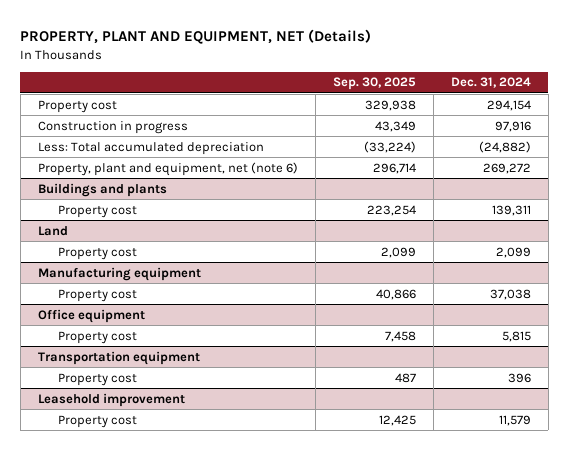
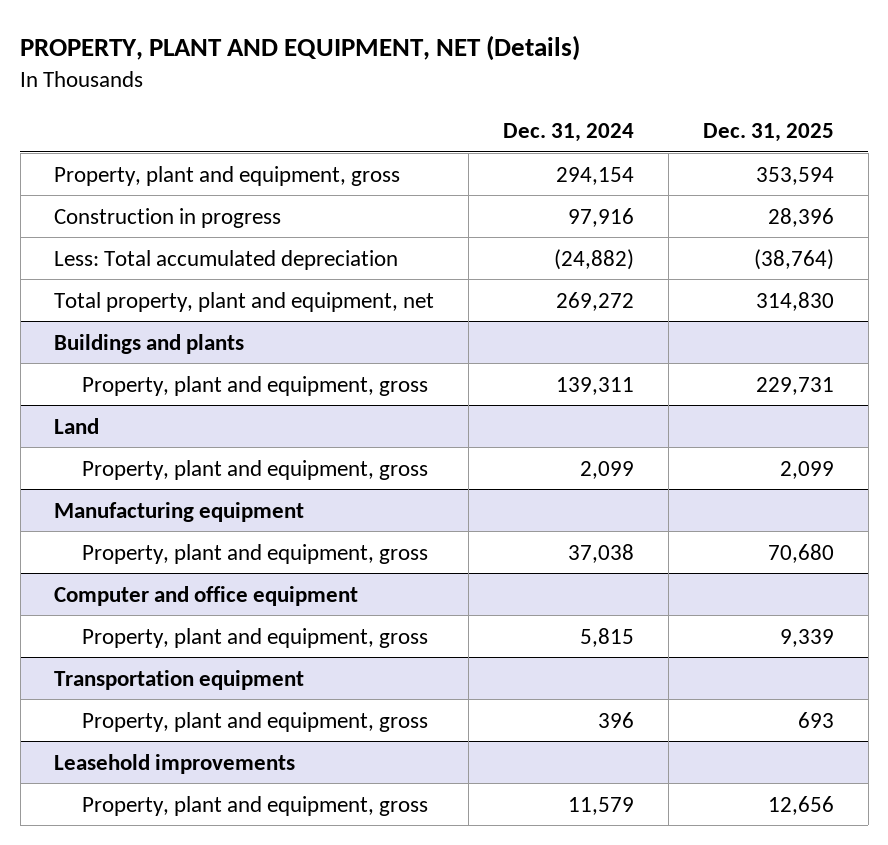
- | Sep. 30, 2025 | Dec. 31, 2024
+ | Dec. 31, 2024 | Dec. 31, 2025
- Property cost | 329,938 | 294,154
+ Property, plant and equipment, gross | 294,154 | 353,594
- Property, plant and equipment, net (note 6) | 296,714 | 269,272
+ Total property, plant and equipment, net | 269,272 | 314,830
@ Buildings and plants
- Property cost | 223,254 | 139,311
+ Property, plant and equipment, gross | 139,311 | 229,731
@ Land
- Property cost | 2,099 | 2,099
+ Property, plant and equipment, gross | 2,099 | 2,099
@ Manufacturing equipment
- Property cost | 40,866 | 37,038
- Office equipment
- Property cost | 7,458 | 5,815
@ Manufacturing equipment
+ Property, plant and equipment, gross | 37,038 | 70,680
+ Computer and office equipment
+ Property, plant and equipment, gross | 5,815 | 9,339
@ Transportation equipment
- Property cost | 487 | 396
- Leasehold improvement
- Property cost | 12,425 | 11,579
@ Transportation equipment
+ Property, plant and equipment, gross | 396 | 693
+ Leasehold improvements
+ Property, plant and equipment, gross | 11,579 | 12,656

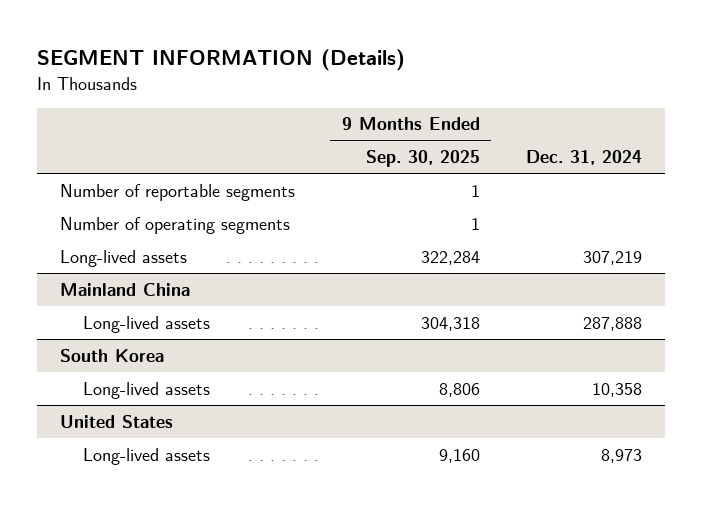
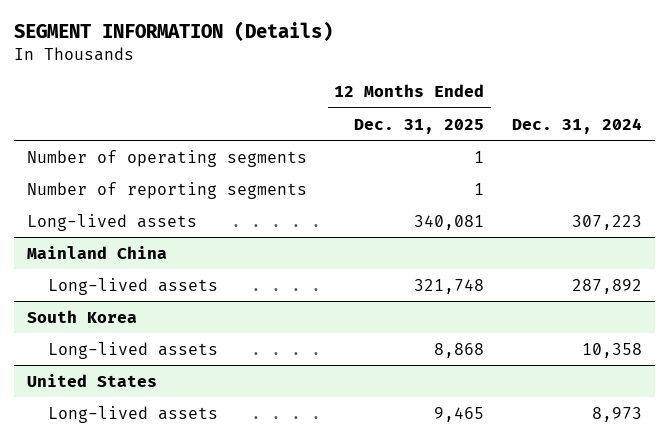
- | 9 Months Ended Sep. 30, 2025 | Dec. 31, 2024
+ | 12 Months Ended Dec. 31, 2025 | Dec. 31, 2024
- Number of reportable segments | 1 |
- Long-lived assets | 322,284 | 307,219
+ Number of reporting segments | 1 |
+ Long-lived assets | 340,081 | 307,223
@ Mainland China
- Long-lived assets | 304,318 | 287,888
+ Long-lived assets | 321,748 | 287,892

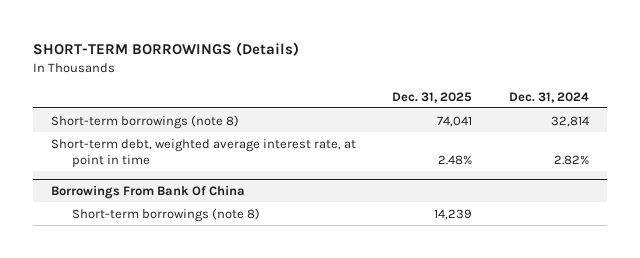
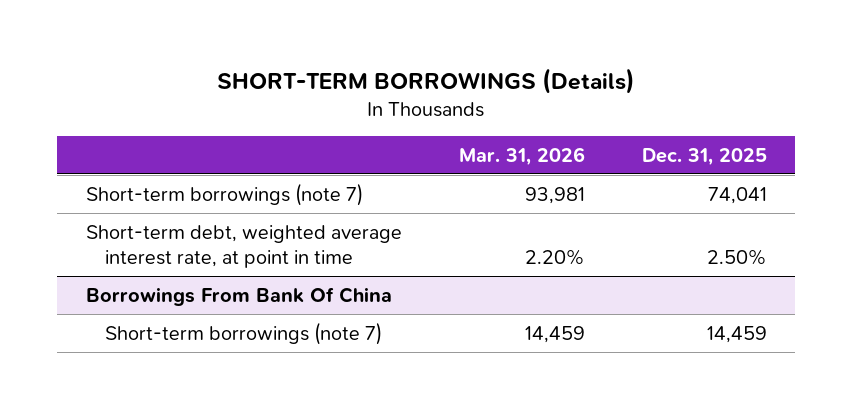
- | Dec. 31, 2025 | Dec. 31, 2024
+ | Mar. 31, 2026 | Dec. 31, 2025
- Short-term borrowings (note 8) | 74,041 | 32,814
- Short-term debt, weighted average interest rate, at point in time | 2.48% | 2.82%
+ Short-term borrowings (note 7) | 93,981 | 74,041
+ Short-term debt, weighted average interest rate, at point in time | 2.20% | 2.50%
@ Borrowings From Bank Of China
- Short-term borrowings (note 8) | 14,239 |
+ Short-term borrowings (note 7) | 14,459 | 14,459

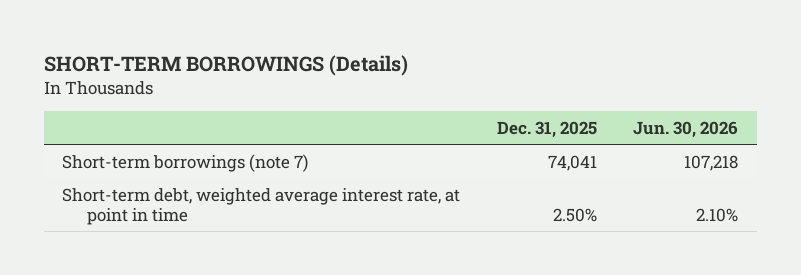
- | Mar. 31, 2026 | Dec. 31, 2025
+ | Dec. 31, 2025 | Jun. 30, 2026
- Borrowings From Bank Of China
- Short-term borrowings (note 7) | 14,459 | 14,459

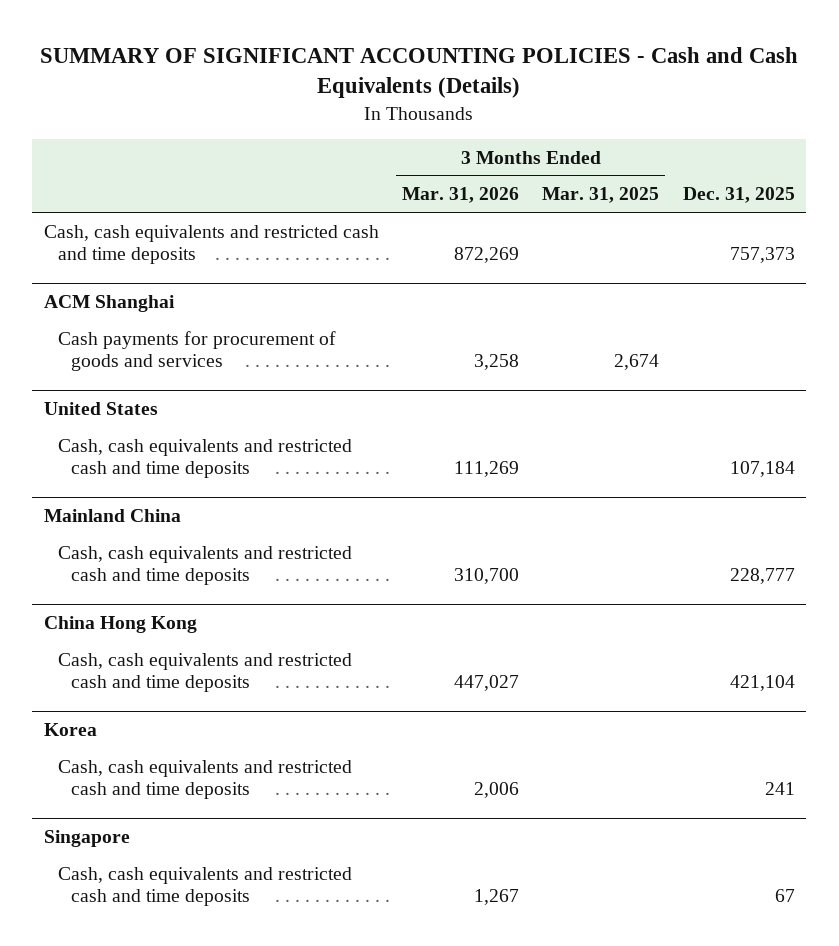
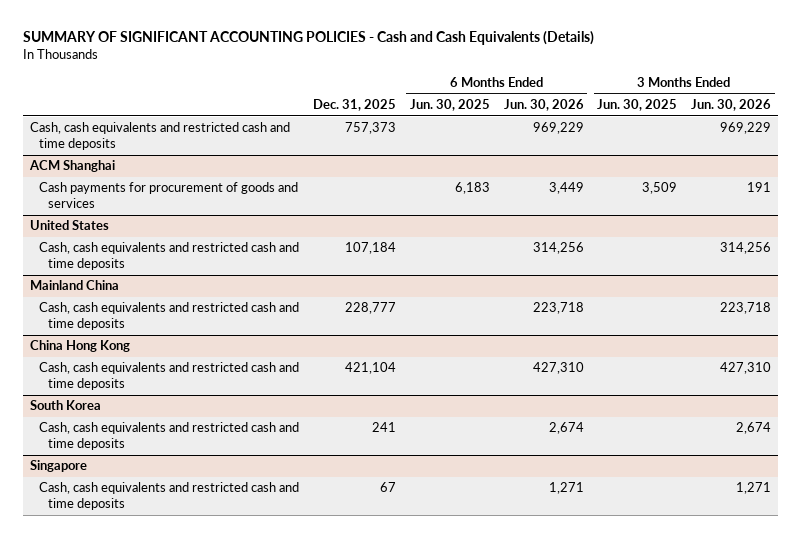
- | 3 Months Ended Mar. 31, 2026 | 3 Months Ended Mar. 31, 2025 | Dec. 31, 2025
+ | Dec. 31, 2025 | 6 Months Ended Jun. 30, 2025 | 6 Months Ended Jun. 30, 2026 | 3 Months Ended Jun. 30, 2025 | 3 Months Ended Jun. 30, 2026
- Korea
+ South Korea

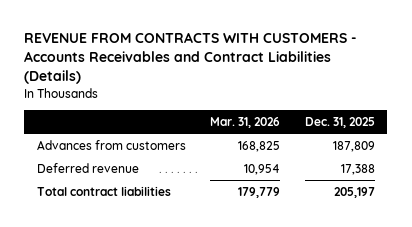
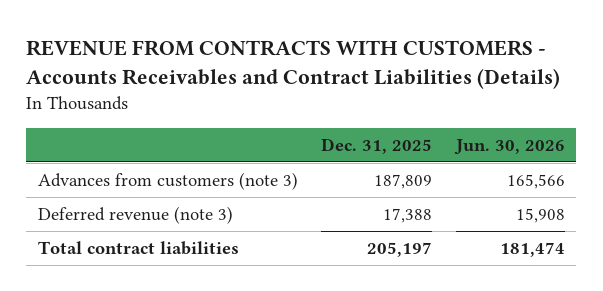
- | Mar. 31, 2026 | Dec. 31, 2025
+ | Dec. 31, 2025 | Jun. 30, 2026
- Advances from customers | 168,825 | 187,809
- Deferred revenue | 10,954 | 17,388
+ Advances from customers (note 3) | 187,809 | 165,566
+ Deferred revenue (note 3) | 17,388 | 15,908

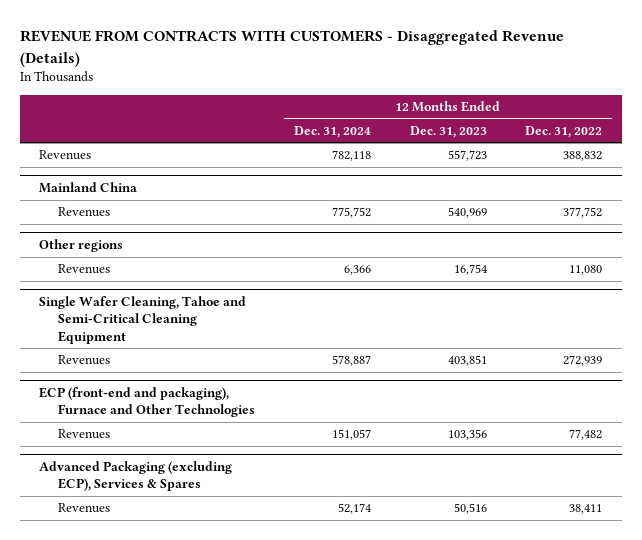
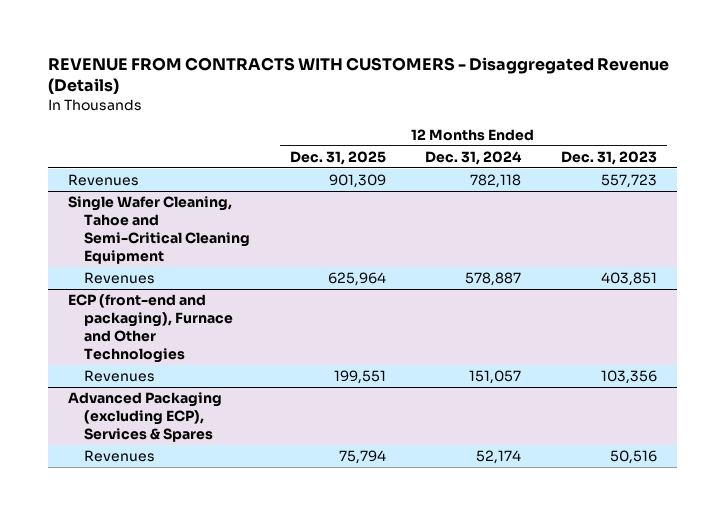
- | 12 Months Ended Dec. 31, 2024 | 12 Months Ended Dec. 31, 2023 | 12 Months Ended Dec. 31, 2022
+ | 12 Months Ended Dec. 31, 2025 | 12 Months Ended Dec. 31, 2024 | 12 Months Ended Dec. 31, 2023
- Mainland China
- Revenues | 775,752 | 540,969 | 377,752
- Other regions
- Revenues | 6,366 | 16,754 | 11,080

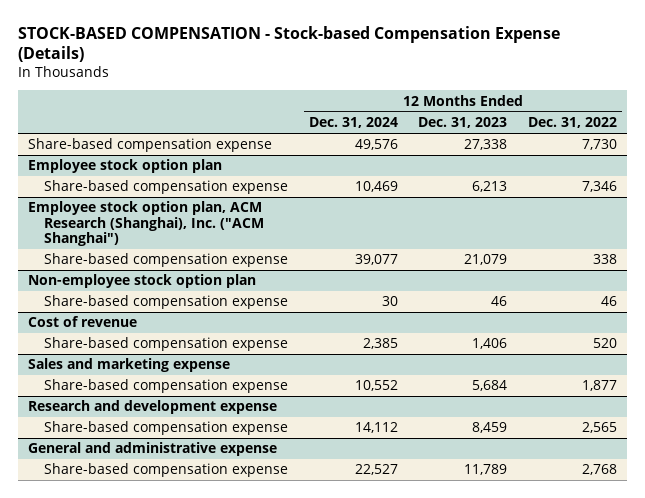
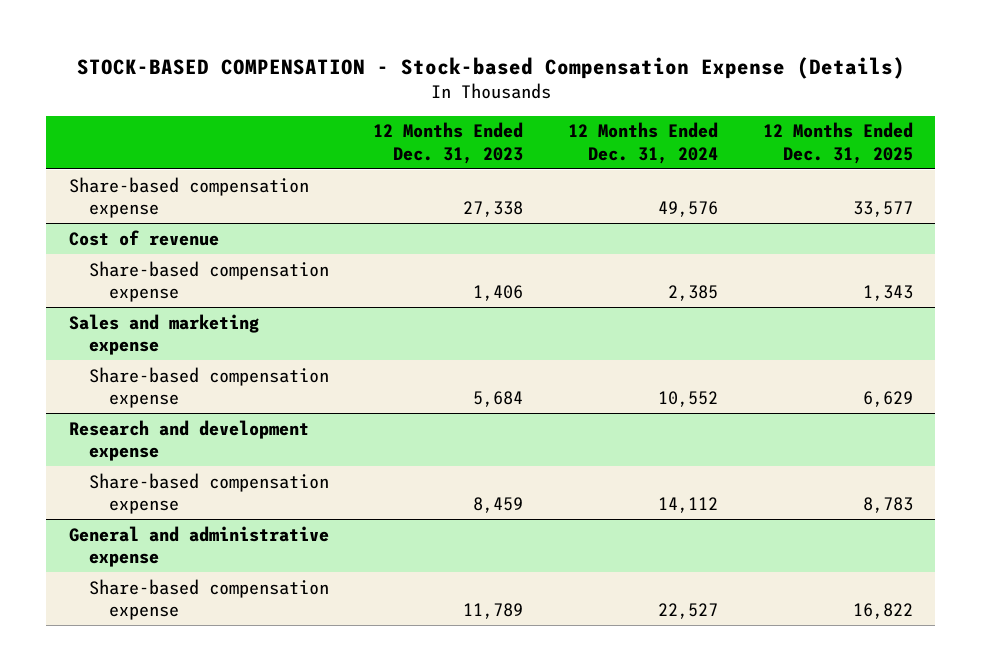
- | 12 Months Ended Dec. 31, 2024 | 12 Months Ended Dec. 31, 2023 | 12 Months Ended Dec. 31, 2022
+ | 12 Months Ended Dec. 31, 2023 | 12 Months Ended Dec. 31, 2024 | 12 Months Ended Dec. 31, 2025
- Employee stock option plan
- Share-based compensation expense | 10,469 | 6,213 | 7,346
- Employee stock option plan, ACM Research (Shanghai), Inc. ("ACM Shanghai")
- Share-based compensation expense | 39,077 | 21,079 | 338
- Non-employee stock option plan
- Share-based compensation expense | 30 | 46 | 46

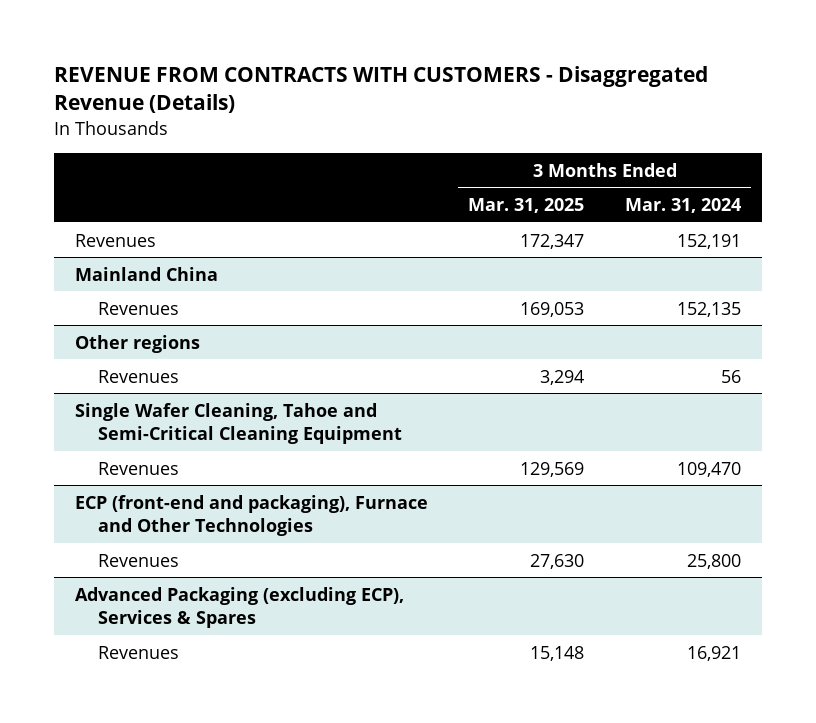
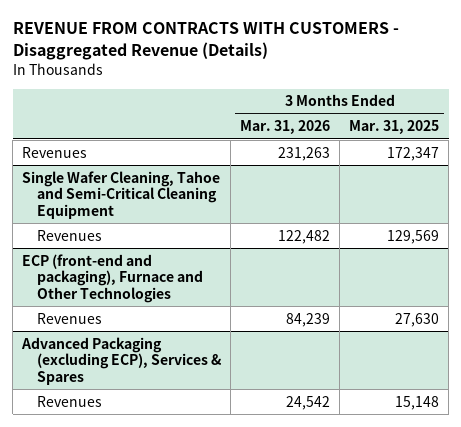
- | 3 Months Ended Mar. 31, 2025 | 3 Months Ended Mar. 31, 2024
+ | 3 Months Ended Mar. 31, 2026 | 3 Months Ended Mar. 31, 2025
- Mainland China
- Revenues | 169,053 | 152,135
- Other regions
- Revenues | 3,294 | 56

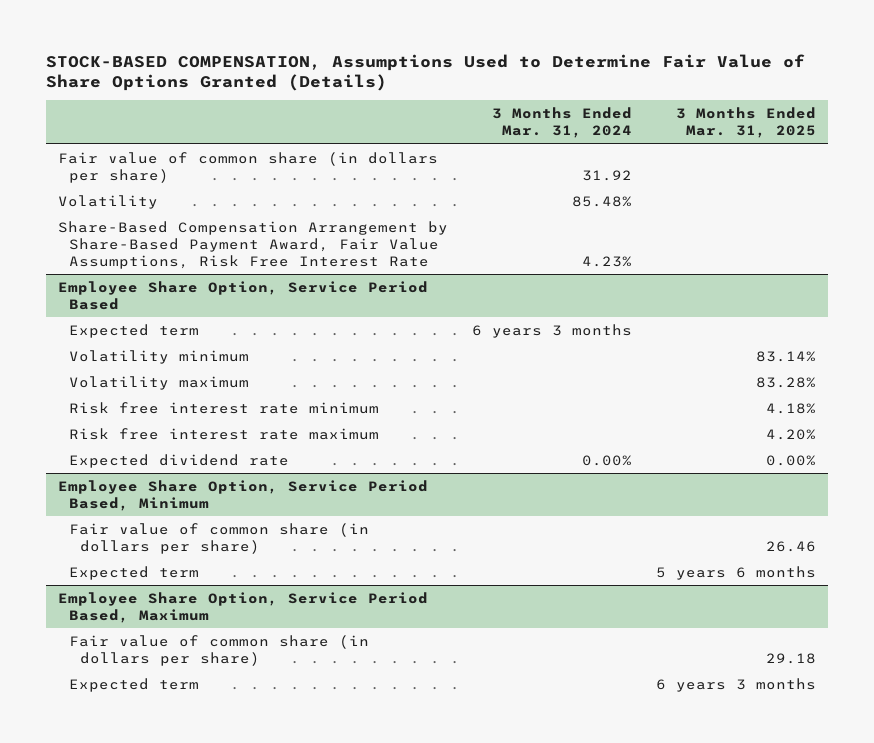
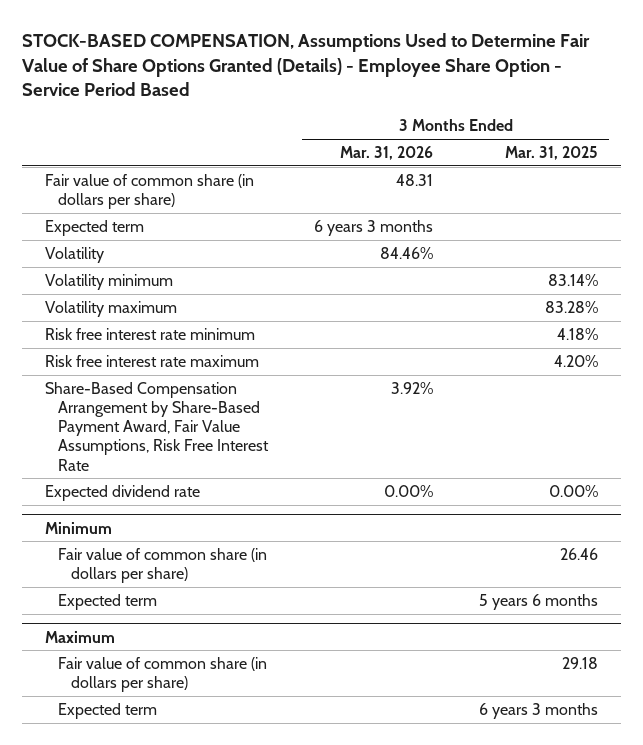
- STOCK-BASED COMPENSATION, Assumptions Used to Determine Fair Value of Share Options Granted (Details)
+ STOCK-BASED COMPENSATION, Assumptions Used to Determine Fair Value of Share Options Granted (Details) - Employee Share Option - Service Period Based
- | 3 Months Ended Mar. 31, 2024 | 3 Months Ended Mar. 31, 2025
+ | 3 Months Ended Mar. 31, 2026 | 3 Months Ended Mar. 31, 2025
- Employee Share Option, Service Period Based
moved down: Volatility | 84.46% |
moved down: Share-Based Compensation Arrangement by Share-Based Payment Award, Fair Value Assumptions, Risk Free Interest Rate | 3.92% |
- Employee Share Option, Service Period Based, Minimum
+ Minimum
- Employee Share Option, Service Period Based, Maximum
+ Maximum

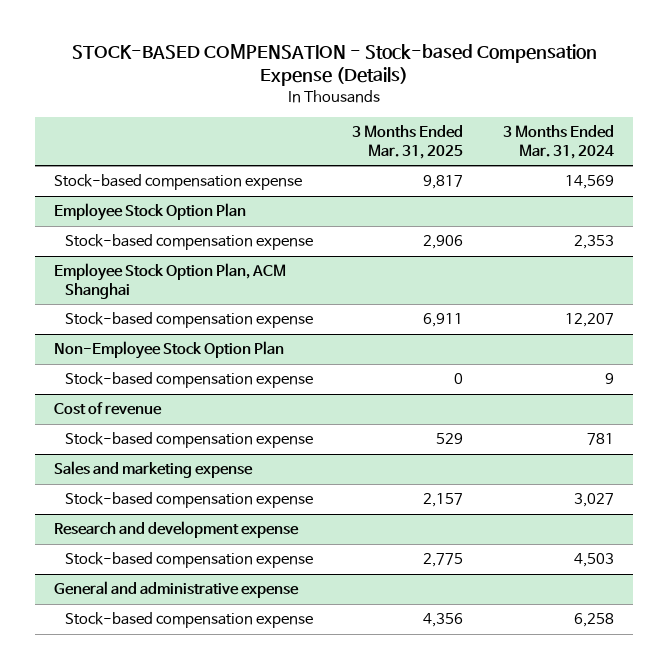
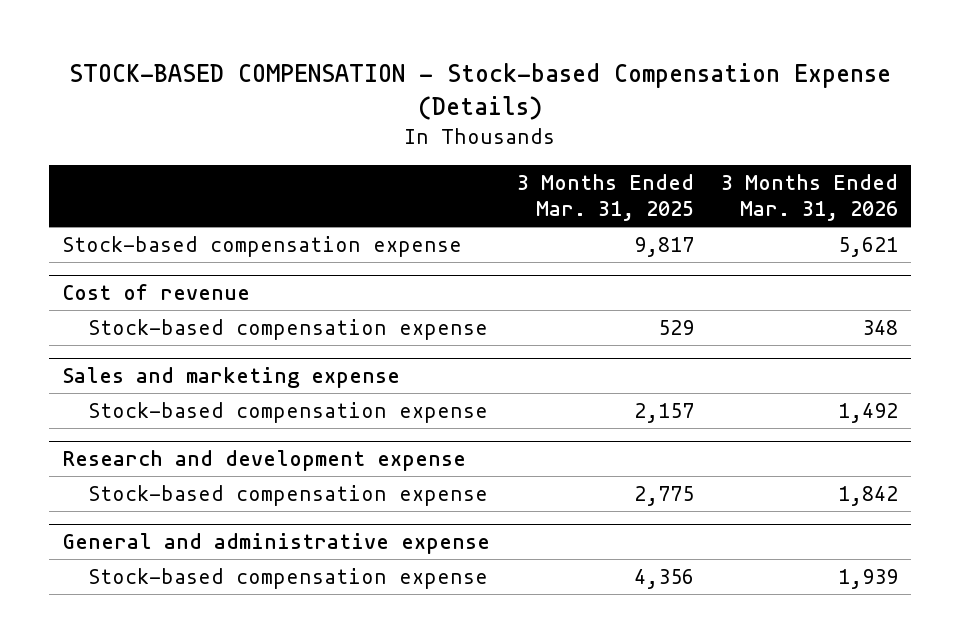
- | 3 Months Ended Mar. 31, 2025 | 3 Months Ended Mar. 31, 2024
+ | 3 Months Ended Mar. 31, 2025 | 3 Months Ended Mar. 31, 2026
- Employee Stock Option Plan
- Stock-based compensation expense | 2,906 | 2,353
- Employee Stock Option Plan, ACM Shanghai
- Stock-based compensation expense | 6,911 | 12,207
- Non-Employee Stock Option Plan
- Stock-based compensation expense | 0 | 9

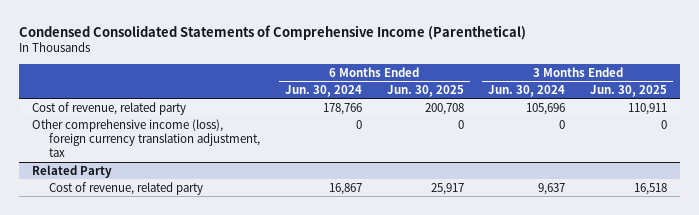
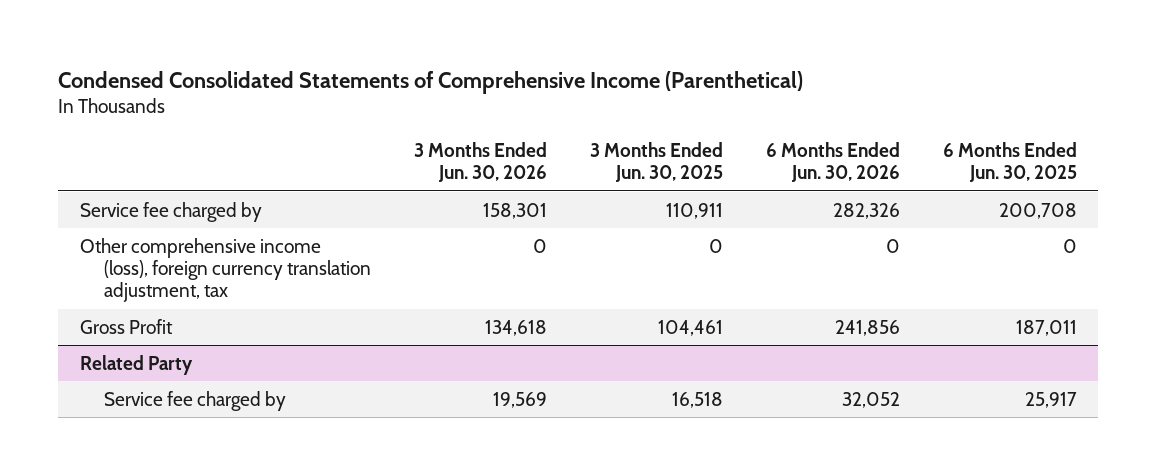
- | 6 Months Ended Jun. 30, 2024 | 6 Months Ended Jun. 30, 2025 | 3 Months Ended Jun. 30, 2024 | 3 Months Ended Jun. 30, 2025
+ | 3 Months Ended Jun. 30, 2026 | 3 Months Ended Jun. 30, 2025 | 6 Months Ended Jun. 30, 2026 | 6 Months Ended Jun. 30, 2025
- Cost of revenue, related party | 178,766 | 200,708 | 105,696 | 110,911
+ Service fee charged by | 158,301 | 110,911 | 282,326 | 200,708
+ Gross Profit | 134,618 | 104,461 | 241,856 | 187,011
@ Related Party
- Cost of revenue, related party | 16,867 | 25,917 | 9,637 | 16,518
+ Service fee charged by | 19,569 | 16,518 | 32,052 | 25,917

